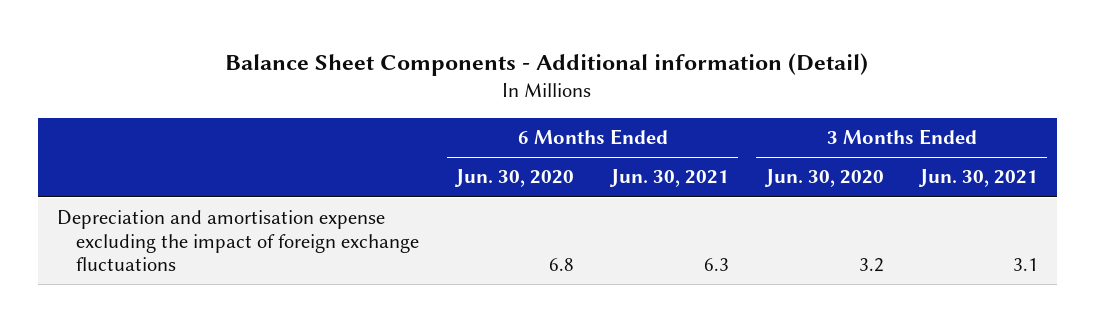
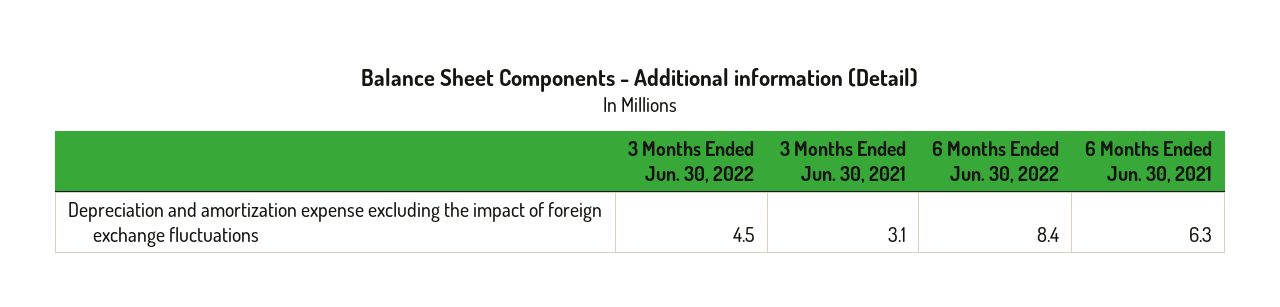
- | 6 Months Ended Jun. 30, 2020 | 6 Months Ended Jun. 30, 2021 | 3 Months Ended Jun. 30, 2020 | 3 Months Ended Jun. 30, 2021
+ | 3 Months Ended Jun. 30, 2022 | 3 Months Ended Jun. 30, 2021 | 6 Months Ended Jun. 30, 2022 | 6 Months Ended Jun. 30, 2021
- Depreciation and amortisation expense excluding the impact of foreign exchange fluctuations | 6.8 | 6.3 | 3.2 | 3.1
+ Depreciation and amortization expense excluding the impact of foreign exchange fluctuations | 4.5 | 3.1 | 8.4 | 6.3

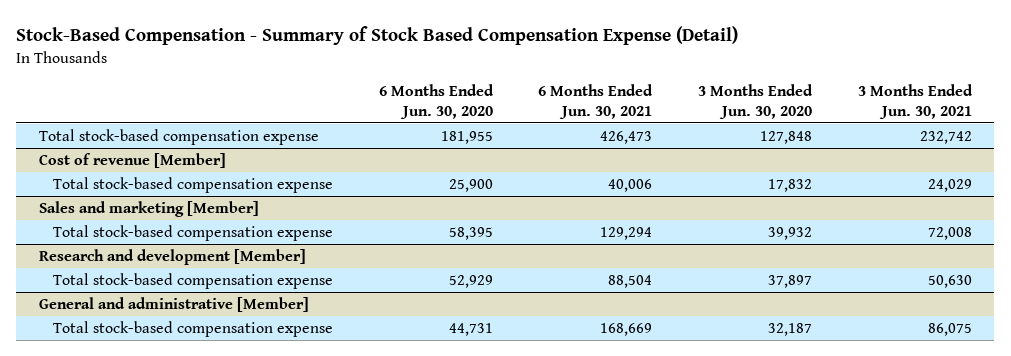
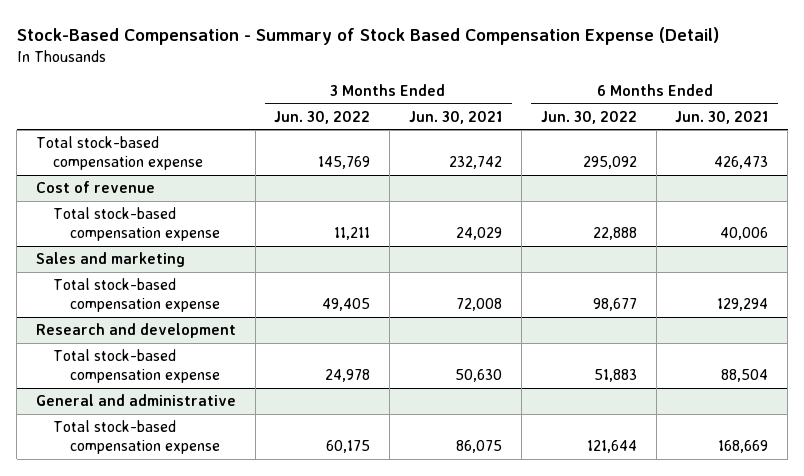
- | 6 Months Ended Jun. 30, 2020 | 6 Months Ended Jun. 30, 2021 | 3 Months Ended Jun. 30, 2020 | 3 Months Ended Jun. 30, 2021
+ | 3 Months Ended Jun. 30, 2022 | 3 Months Ended Jun. 30, 2021 | 6 Months Ended Jun. 30, 2022 | 6 Months Ended Jun. 30, 2021
- Cost of revenue [Member]
+ Cost of revenue
- Sales and marketing [Member]
+ Sales and marketing
- Research and development [Member]
+ Research and development
- General and administrative [Member]
+ General and administrative

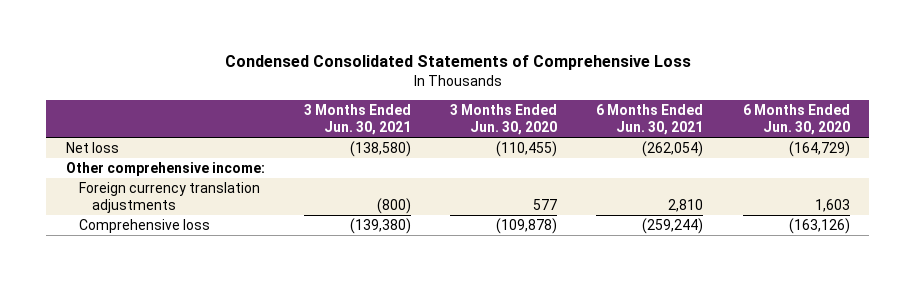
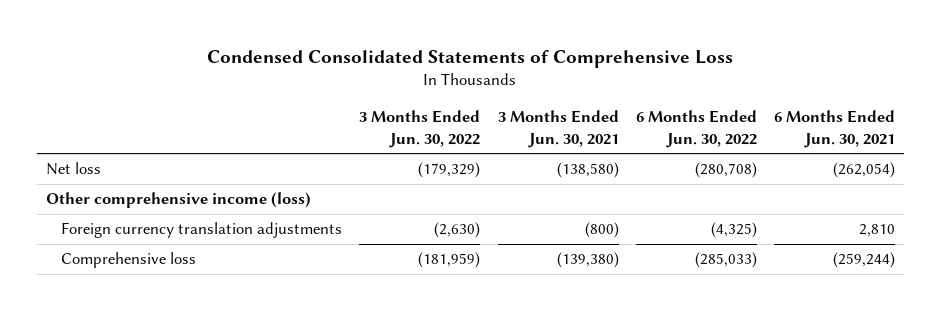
- | 3 Months Ended Jun. 30, 2021 | 3 Months Ended Jun. 30, 2020 | 6 Months Ended Jun. 30, 2021 | 6 Months Ended Jun. 30, 2020
+ | 3 Months Ended Jun. 30, 2022 | 3 Months Ended Jun. 30, 2021 | 6 Months Ended Jun. 30, 2022 | 6 Months Ended Jun. 30, 2021
- Other comprehensive income:
+ Other comprehensive income (loss)

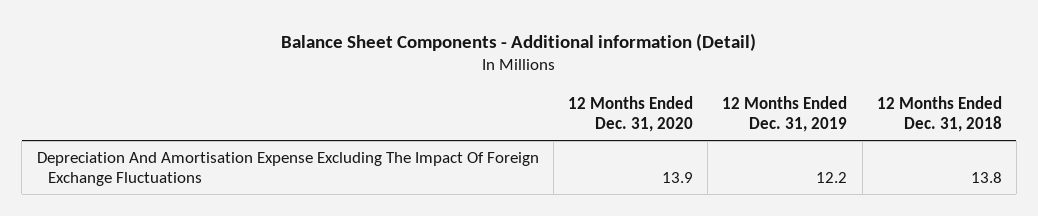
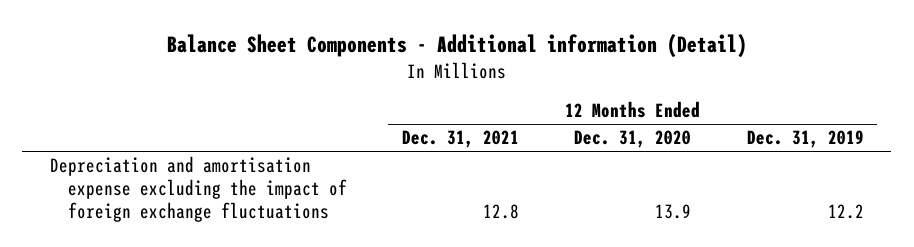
- | 12 Months Ended Dec. 31, 2020 | 12 Months Ended Dec. 31, 2019 | 12 Months Ended Dec. 31, 2018
+ | 12 Months Ended Dec. 31, 2021 | 12 Months Ended Dec. 31, 2020 | 12 Months Ended Dec. 31, 2019
- Depreciation And Amortisation Expense Excluding The Impact Of Foreign Exchange Fluctuations | 13.9 | 12.2 | 13.8
+ Depreciation and amortisation expense excluding the impact of foreign exchange fluctuations | 12.8 | 13.9 | 12.2

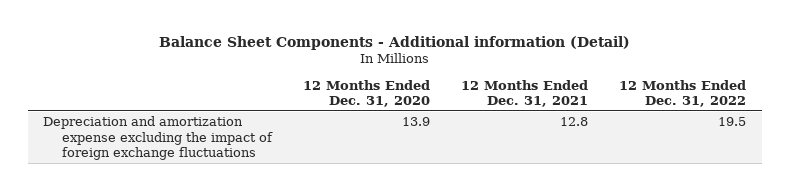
- | 12 Months Ended Dec. 31, 2021 | 12 Months Ended Dec. 31, 2020 | 12 Months Ended Dec. 31, 2019
+ | 12 Months Ended Dec. 31, 2020 | 12 Months Ended Dec. 31, 2021 | 12 Months Ended Dec. 31, 2022
- Depreciation and amortisation expense excluding the impact of foreign exchange fluctuations | 12.8 | 13.9 | 12.2
+ Depreciation and amortization expense excluding the impact of foreign exchange fluctuations | 13.9 | 12.8 | 19.5

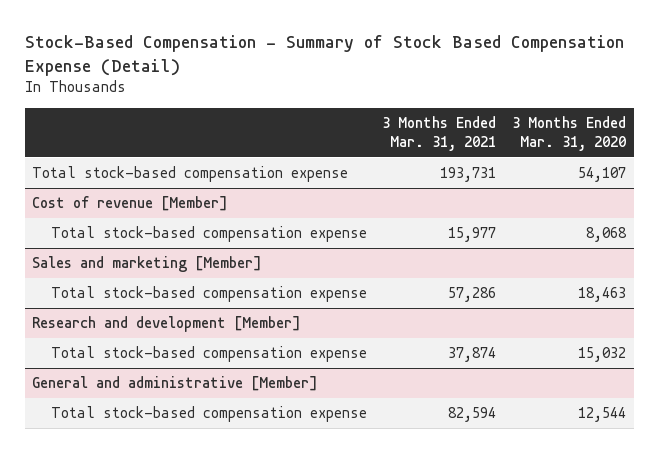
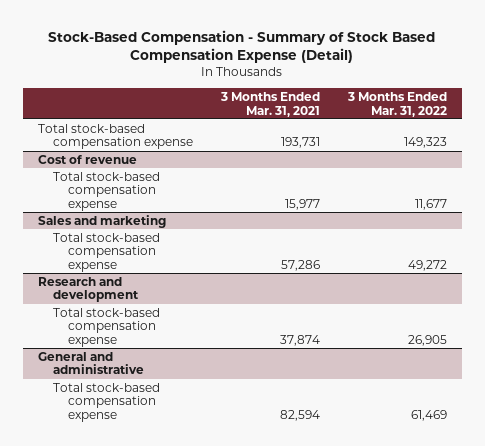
- | 3 Months Ended Mar. 31, 2021 | 3 Months Ended Mar. 31, 2020
+ | 3 Months Ended Mar. 31, 2021 | 3 Months Ended Mar. 31, 2022
- Cost of revenue [Member]
+ Cost of revenue
- Sales and marketing [Member]
+ Sales and marketing
- Research and development [Member]
+ Research and development
- General and administrative [Member]
+ General and administrative

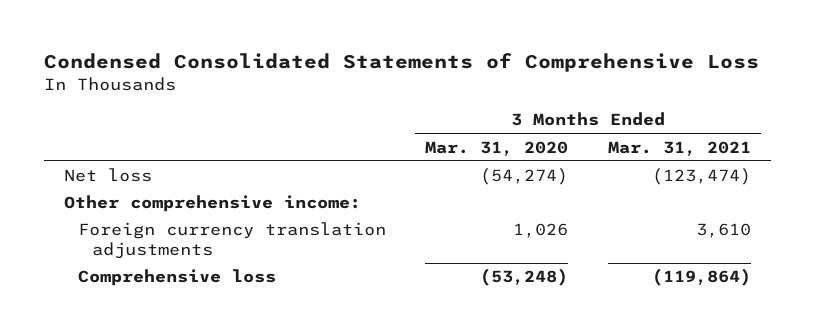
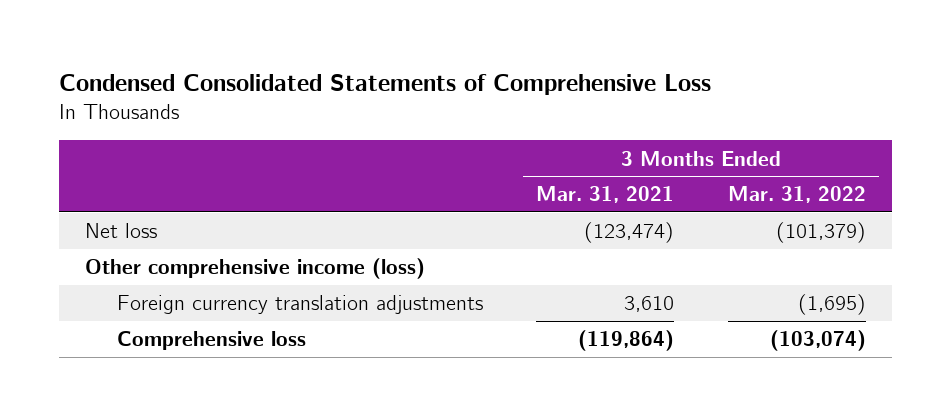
- | 3 Months Ended Mar. 31, 2020 | 3 Months Ended Mar. 31, 2021
+ | 3 Months Ended Mar. 31, 2021 | 3 Months Ended Mar. 31, 2022
- Other comprehensive income:
+ Other comprehensive income (loss)

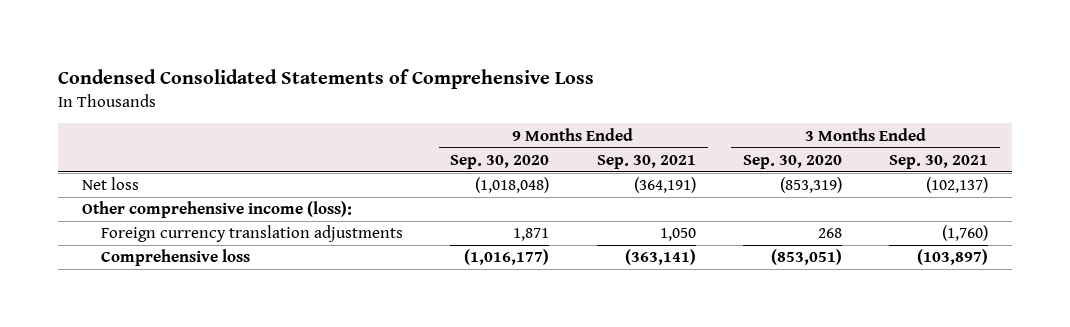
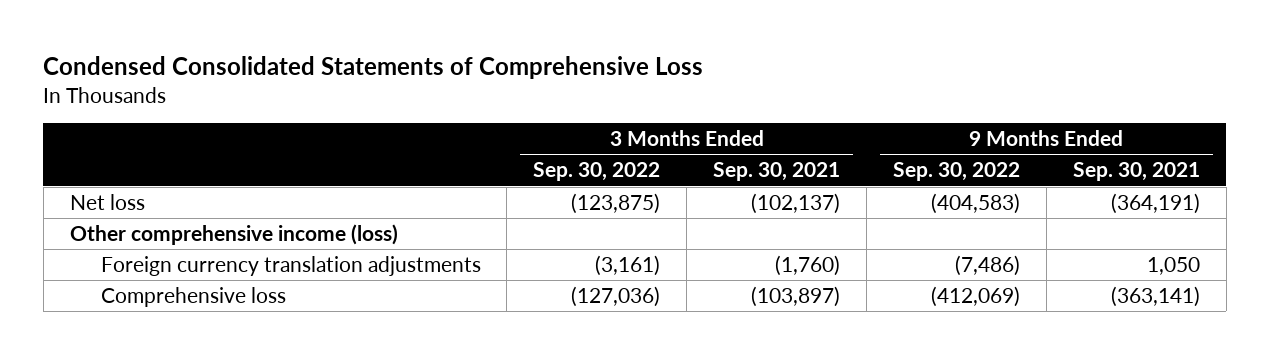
- | 9 Months Ended Sep. 30, 2020 | 9 Months Ended Sep. 30, 2021 | 3 Months Ended Sep. 30, 2020 | 3 Months Ended Sep. 30, 2021
+ | 3 Months Ended Sep. 30, 2022 | 3 Months Ended Sep. 30, 2021 | 9 Months Ended Sep. 30, 2022 | 9 Months Ended Sep. 30, 2021
- Other comprehensive income (loss):
+ Other comprehensive income (loss)

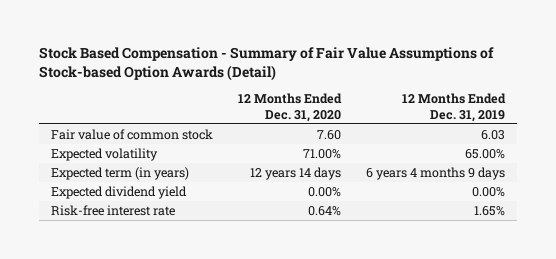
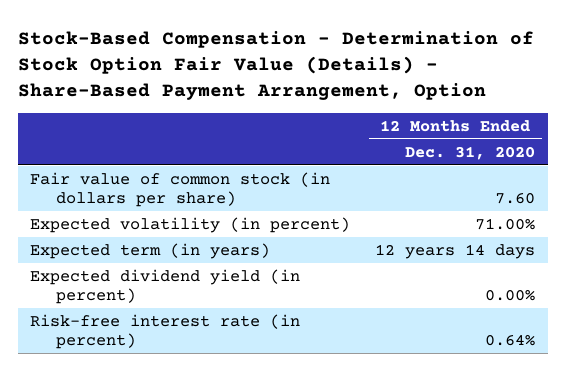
- Stock Based Compensation - Summary of Fair Value Assumptions of Stock-based Option Awards (Detail)
+ Stock-Based Compensation - Determination of Stock Option Fair Value (Details) - Share-Based Payment Arrangement, Option
- | 12 Months Ended Dec. 31, 2020 | 12 Months Ended Dec. 31, 2019
+ | 12 Months Ended Dec. 31, 2020
- Fair value of common stock | 7.60 | 6.03
- Expected volatility | 71.00% | 65.00%
+ Fair value of common stock (in dollars per share) | 7.60
+ Expected volatility (in percent) | 71.00%
- Expected dividend yield | 0.00% | 0.00%
- Risk-free interest rate | 0.64% | 1.65%
+ Expected dividend yield (in percent) | 0.00%
+ Risk-free interest rate (in percent) | 0.64%

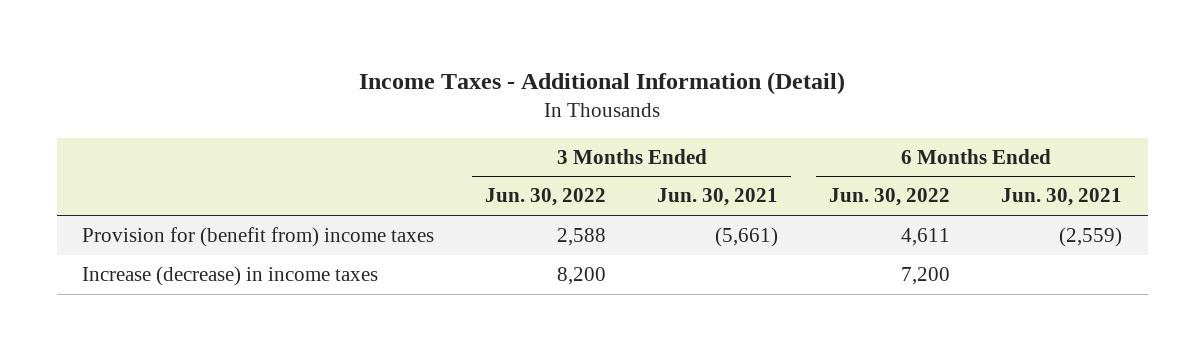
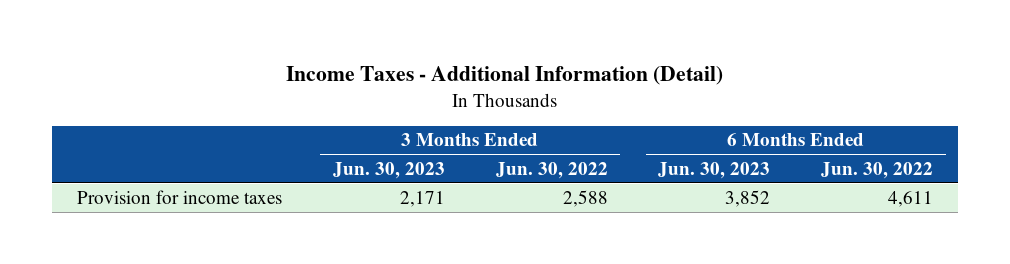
- | 3 Months Ended Jun. 30, 2022 | 3 Months Ended Jun. 30, 2021 | 6 Months Ended Jun. 30, 2022 | 6 Months Ended Jun. 30, 2021
+ | 3 Months Ended Jun. 30, 2023 | 3 Months Ended Jun. 30, 2022 | 6 Months Ended Jun. 30, 2023 | 6 Months Ended Jun. 30, 2022
- Provision for (benefit from) income taxes | 2,588 | (5,661) | 4,611 | (2,559)
- Increase (decrease) in income taxes | 8,200 | | 7,200 |
+ Provision for income taxes | 2,171 | 2,588 | 3,852 | 4,611

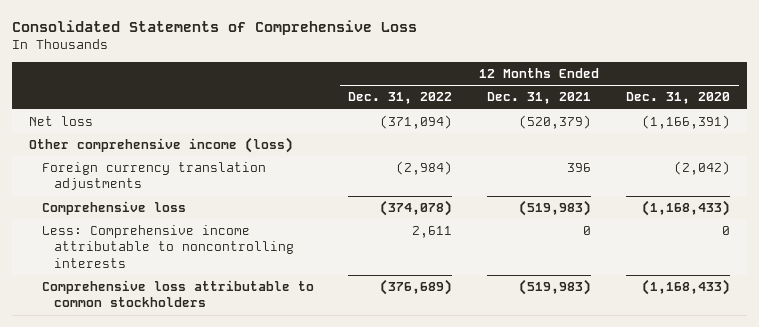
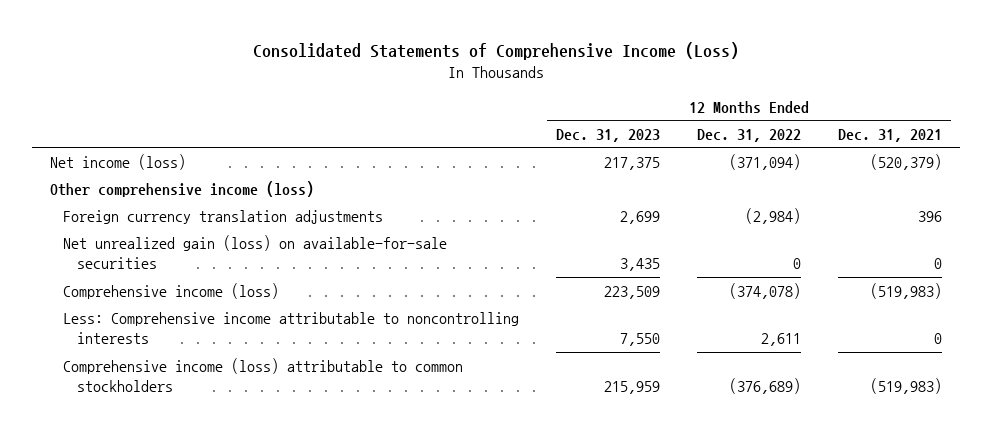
- Consolidated Statements of Comprehensive Loss
+ Consolidated Statements of Comprehensive Income (Loss)
- | 12 Months Ended Dec. 31, 2022 | 12 Months Ended Dec. 31, 2021 | 12 Months Ended Dec. 31, 2020
+ | 12 Months Ended Dec. 31, 2023 | 12 Months Ended Dec. 31, 2022 | 12 Months Ended Dec. 31, 2021
- Net loss | (371,094) | (520,379) | (1,166,391)
+ Net income (loss) | 217,375 | (371,094) | (520,379)
- Comprehensive loss | (374,078) | (519,983) | (1,168,433)
+ Net unrealized gain (loss) on available-for-sale securities | 3,435 | 0 | 0
+ Comprehensive income (loss) | 223,509 | (374,078) | (519,983)
- Comprehensive loss attributable to common stockholders | (376,689) | (519,983) | (1,168,433)
+ Comprehensive income (loss) attributable to common stockholders | 215,959 | (376,689) | (519,983)

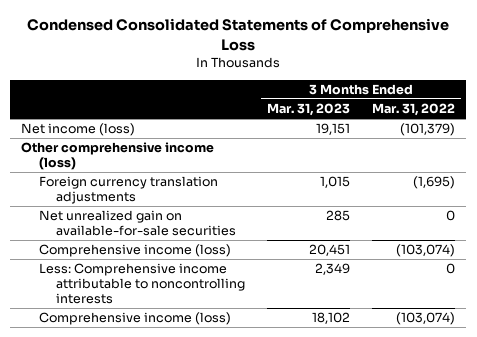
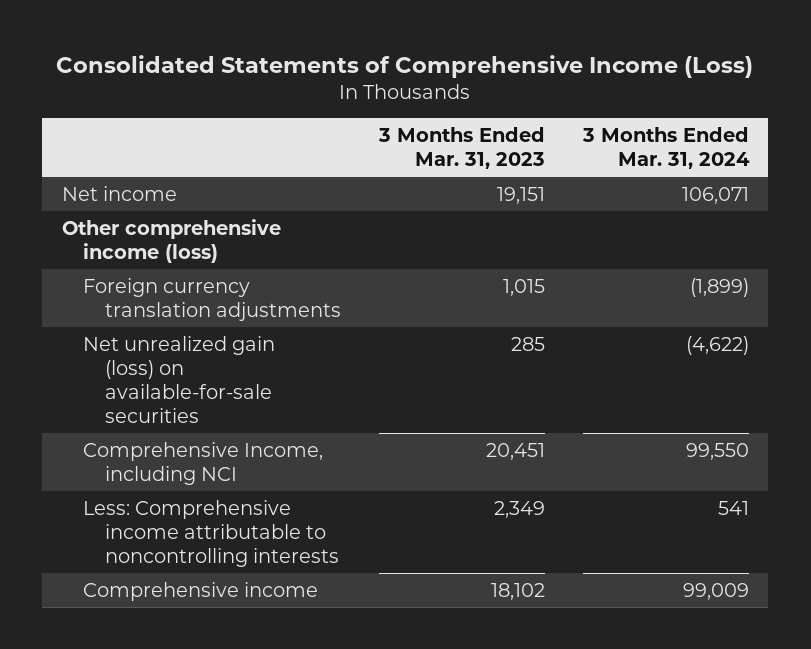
- Condensed Consolidated Statements of Comprehensive Loss
+ Consolidated Statements of Comprehensive Income (Loss)
- | 3 Months Ended Mar. 31, 2023 | 3 Months Ended Mar. 31, 2022
+ | 3 Months Ended Mar. 31, 2023 | 3 Months Ended Mar. 31, 2024
- Net income (loss) | 19,151 | (101,379)
+ Net income | 19,151 | 106,071
- Net unrealized gain on available-for-sale securities | 285 | 0
- Comprehensive income (loss) | 20,451 | (103,074)
+ Net unrealized gain (loss) on available-for-sale securities | 285 | (4,622)
+ Comprehensive Income, including NCI | 20,451 | 99,550
- Comprehensive income (loss) | 18,102 | (103,074)
+ Comprehensive income | 18,102 | 99,009

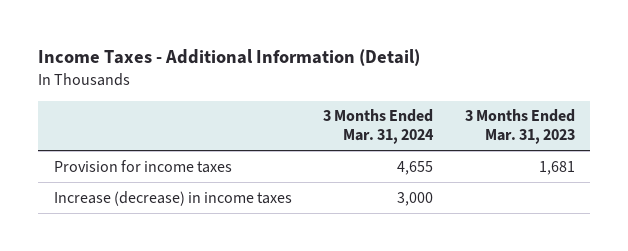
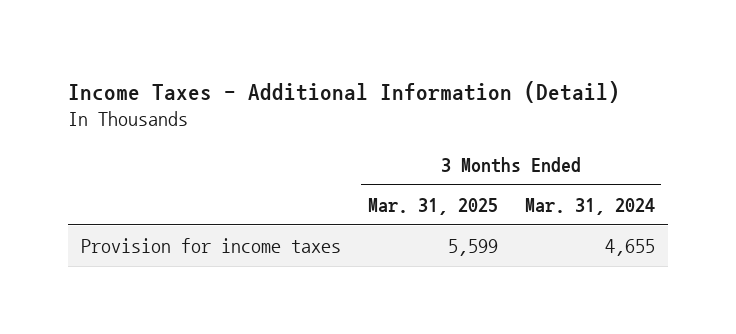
- | 3 Months Ended Mar. 31, 2024 | 3 Months Ended Mar. 31, 2023
+ | 3 Months Ended Mar. 31, 2025 | 3 Months Ended Mar. 31, 2024
- Increase (decrease) in income taxes | 3,000 |

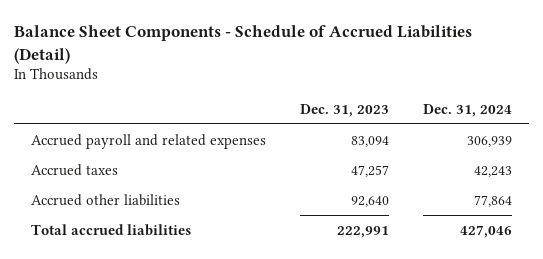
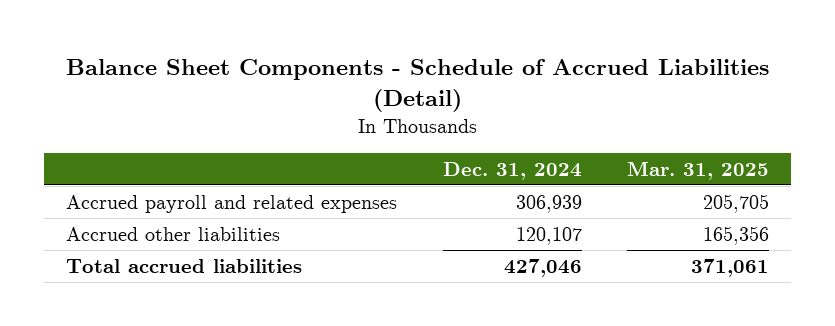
- | Dec. 31, 2023 | Dec. 31, 2024
+ | Dec. 31, 2024 | Mar. 31, 2025
- Accrued taxes | 47,257 | 42,243
- Accrued other liabilities | 92,640 | 77,864
+ Accrued other liabilities | 120,107 | 165,356

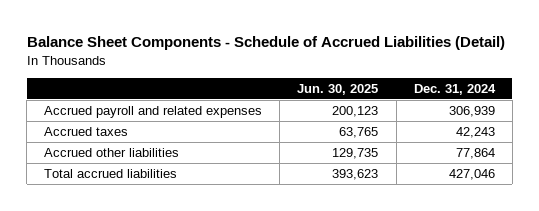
- | Dec. 31, 2024 | Mar. 31, 2025
+ | Jun. 30, 2025 | Dec. 31, 2024
- Accrued other liabilities | 120,107 | 165,356
+ Accrued taxes | 63,765 | 42,243
+ Accrued other liabilities | 129,735 | 77,864

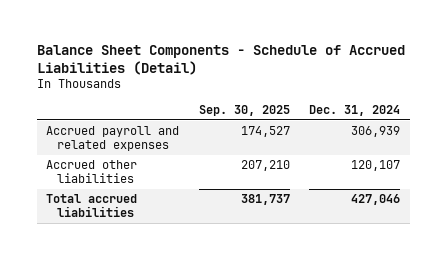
- | Jun. 30, 2025 | Dec. 31, 2024
+ | Sep. 30, 2025 | Dec. 31, 2024
- Accrued taxes | 63,765 | 42,243
- Accrued other liabilities | 129,735 | 77,864
+ Accrued other liabilities | 207,210 | 120,107

